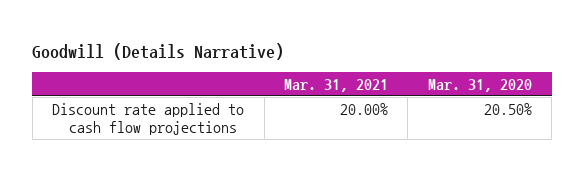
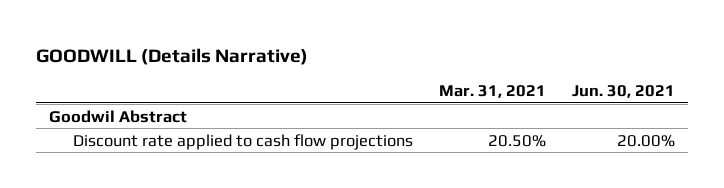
- Goodwill (Details Narrative)
+ GOODWILL (Details Narrative)
- | Mar. 31, 2021 | Mar. 31, 2020
+ | Mar. 31, 2021 | Jun. 30, 2021
- Discount rate applied to cash flow projections | 20.00% | 20.50%
+ Goodwil Abstract
+ Discount rate applied to cash flow projections | 20.50% | 20.00%

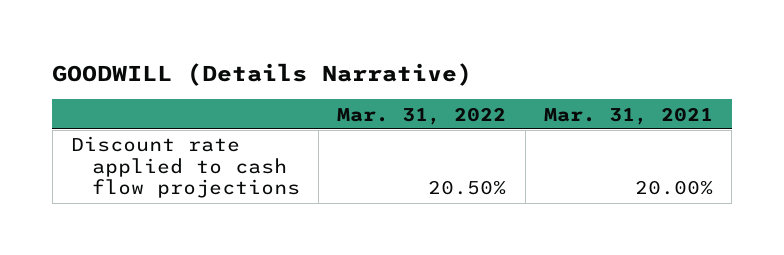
- | Mar. 31, 2021 | Jun. 30, 2021
+ | Mar. 31, 2022 | Mar. 31, 2021
- Goodwil Abstract
- Discount rate applied to cash flow projections | 20.50% | 20.00%
+ Discount rate applied to cash flow projections | 20.50% | 20.00%

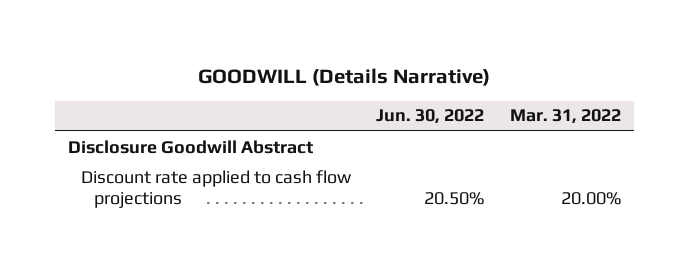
- | Mar. 31, 2022 | Mar. 31, 2021
+ | Jun. 30, 2022 | Mar. 31, 2022
- Discount rate applied to cash flow projections | 20.50% | 20.00%
+ Disclosure Goodwill Abstract
+ Discount rate applied to cash flow projections | 20.50% | 20.00%

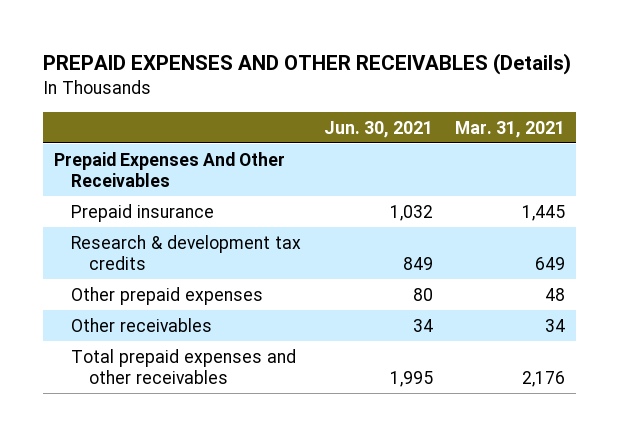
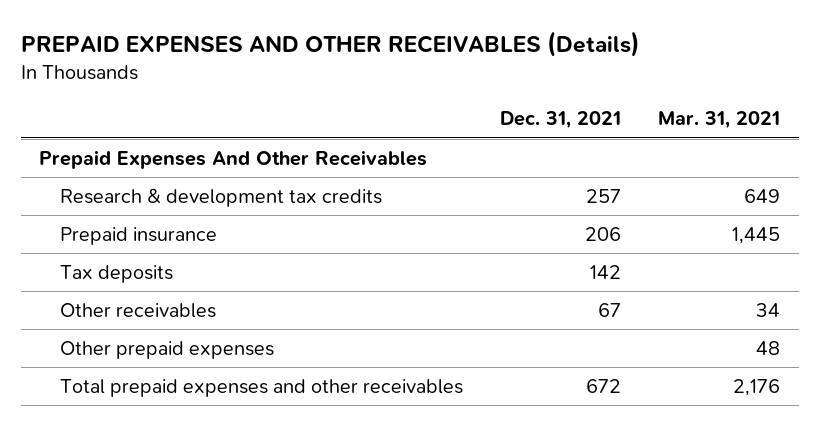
- | Jun. 30, 2021 | Mar. 31, 2021
+ | Dec. 31, 2021 | Mar. 31, 2021
moved down: Prepaid insurance | 206 | 1,445
+ Tax deposits | 142 |
moved down: Other prepaid expenses | | 48

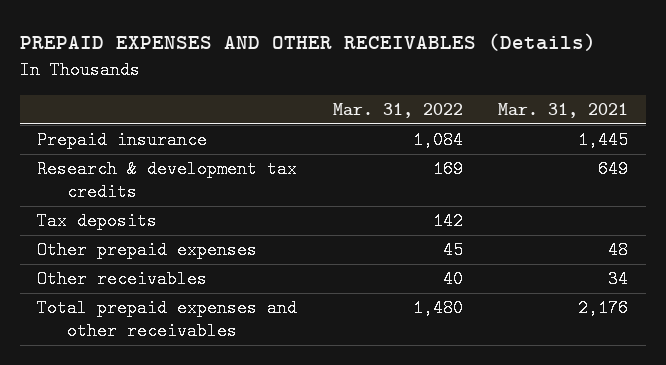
- | Dec. 31, 2021 | Mar. 31, 2021
+ | Mar. 31, 2022 | Mar. 31, 2021
- Prepaid Expenses And Other Receivables
moved down: Research & development tax credits | 169 | 649
moved down: Other receivables | 40 | 34

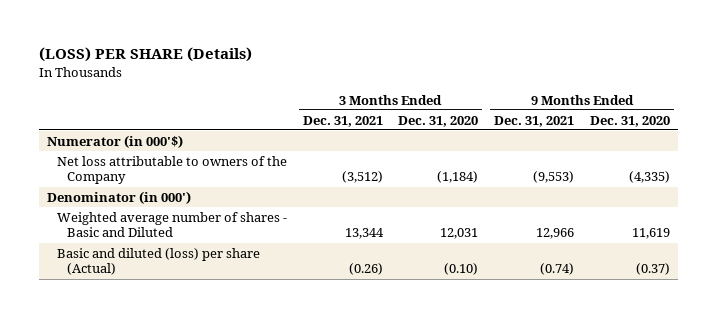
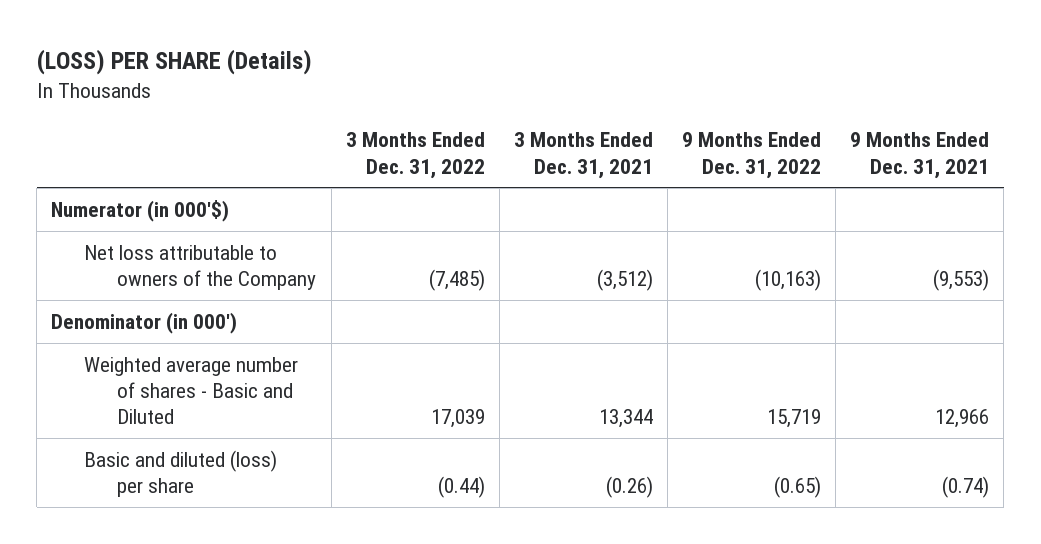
- | 3 Months Ended Dec. 31, 2021 | 3 Months Ended Dec. 31, 2020 | 9 Months Ended Dec. 31, 2021 | 9 Months Ended Dec. 31, 2020
+ | 3 Months Ended Dec. 31, 2022 | 3 Months Ended Dec. 31, 2021 | 9 Months Ended Dec. 31, 2022 | 9 Months Ended Dec. 31, 2021
- Basic and diluted (loss) per share (Actual) | (0.26) | (0.10) | (0.74) | (0.37)
+ Basic and diluted (loss) per share | (0.44) | (0.26) | (0.65) | (0.74)

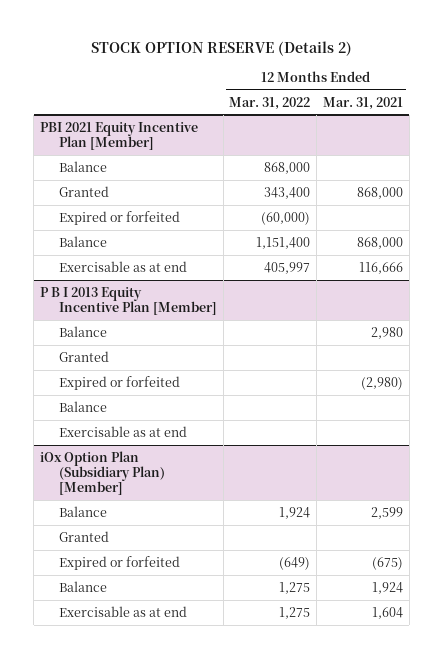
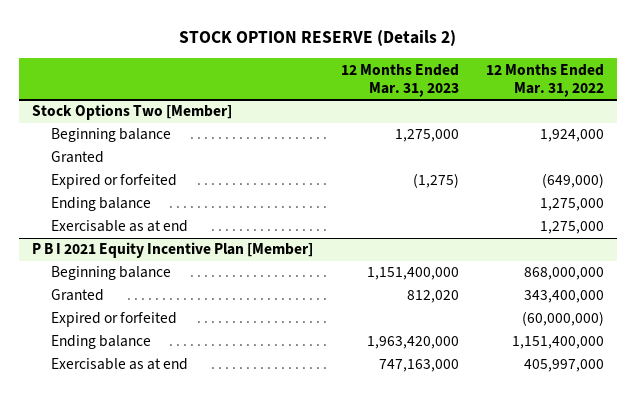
- | 12 Months Ended Mar. 31, 2022 | 12 Months Ended Mar. 31, 2021
+ | 12 Months Ended Mar. 31, 2023 | 12 Months Ended Mar. 31, 2022
- PBI 2021 Equity Incentive Plan [Member]
- Balance | 868,000 |
- Granted | 343,400 | 868,000
- Expired or forfeited | (60,000) |
- Balance | 1,151,400 | 868,000
- Exercisable as at end | 405,997 | 116,666
- P B I 2013 Equity Incentive Plan [Member]
- Balance | | 2,980
- Granted
- Expired or forfeited | | (2,980)
- Balance
- Exercisable as at end
- iOx Option Plan (Subsidiary Plan) [Member]
- Balance | 1,924 | 2,599
+ Stock Options Two [Member]
+ Beginning balance | 1,275,000 | 1,924,000
- Expired or forfeited | (649) | (675)
- Balance | 1,275 | 1,924
- Exercisable as at end | 1,275 | 1,604
+ Expired or forfeited | (1,275) | (649,000)
+ Ending balance | | 1,275,000
+ Exercisable as at end | | 1,275,000
+ P B I 2021 Equity Incentive Plan [Member]
+ Beginning balance | 1,151,400,000 | 868,000,000
+ Granted | 812,020 | 343,400,000
+ Expired or forfeited | | (60,000,000)
+ Ending balance | 1,963,420,000 | 1,151,400,000
+ Exercisable as at end | 747,163,000 | 405,997,000

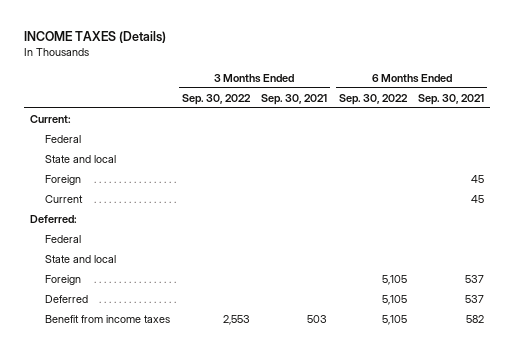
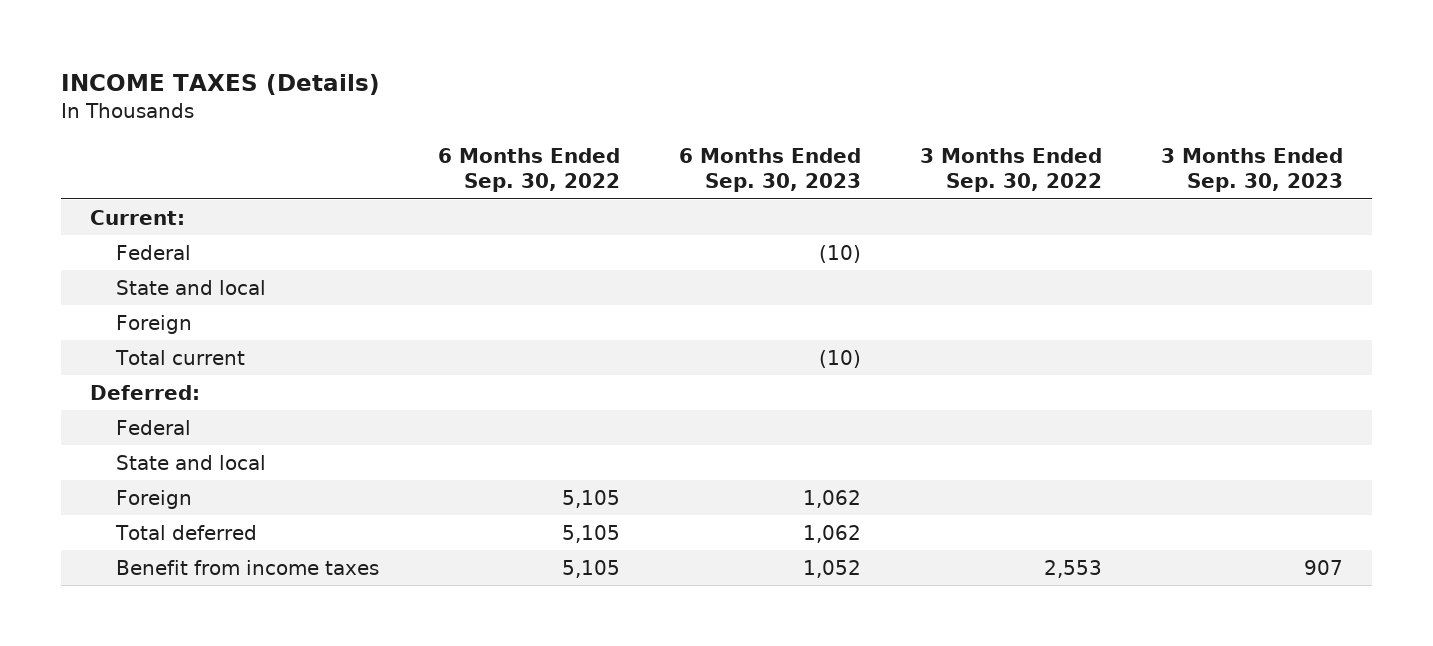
- | 3 Months Ended Sep. 30, 2022 | 3 Months Ended Sep. 30, 2021 | 6 Months Ended Sep. 30, 2022 | 6 Months Ended Sep. 30, 2021
+ | 6 Months Ended Sep. 30, 2022 | 6 Months Ended Sep. 30, 2023 | 3 Months Ended Sep. 30, 2022 | 3 Months Ended Sep. 30, 2023
- Current | | | | 45
+ Total current | | (10) | |
- Deferred | | | 5,105 | 537
+ Total deferred | 5,105 | 1,062 | |

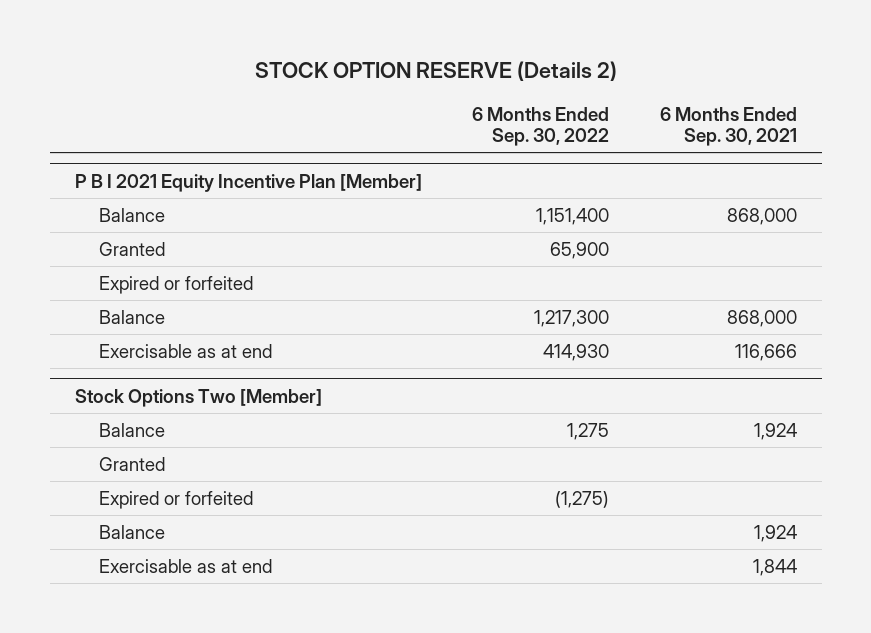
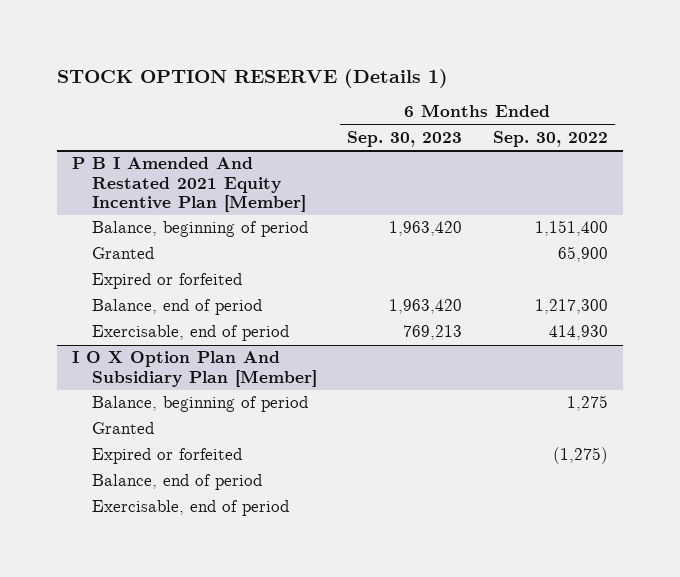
- STOCK OPTION RESERVE (Details 2)
+ STOCK OPTION RESERVE (Details 1)
- | 6 Months Ended Sep. 30, 2022 | 6 Months Ended Sep. 30, 2021
+ | 6 Months Ended Sep. 30, 2023 | 6 Months Ended Sep. 30, 2022
- P B I 2021 Equity Incentive Plan [Member]
- Balance | 1,151,400 | 868,000
+ P B I Amended And Restated 2021 Equity Incentive Plan [Member]
+ Balance, beginning of period | 1,963,420 | 1,151,400
- Balance | 1,217,300 | 868,000
- Exercisable as at end | 414,930 | 116,666
- Stock Options Two [Member]
- Balance | 1,275 | 1,924
+ Balance, end of period | 1,963,420 | 1,217,300
+ Exercisable, end of period | 769,213 | 414,930
+ I O X Option Plan And Subsidiary Plan [Member]
+ Balance, beginning of period | | 1,275
- Balance | | 1,924
- Exercisable as at end | | 1,844
+ Balance, end of period
+ Exercisable, end of period

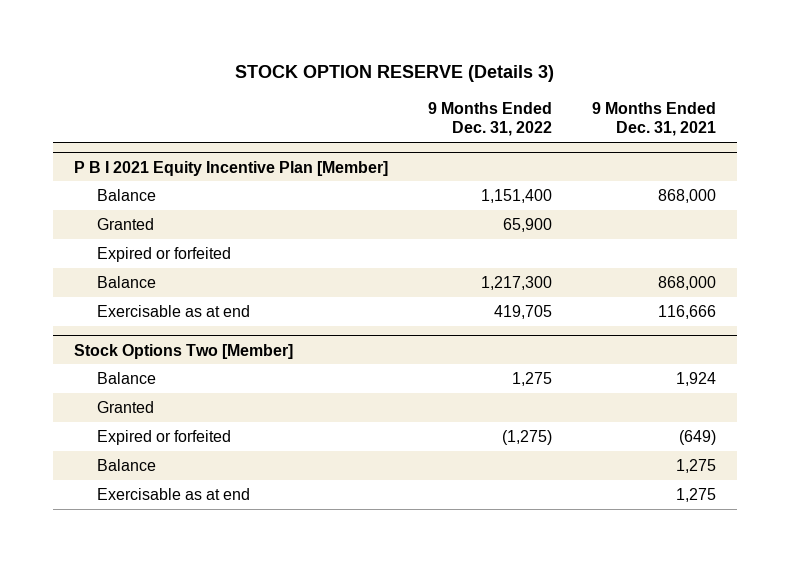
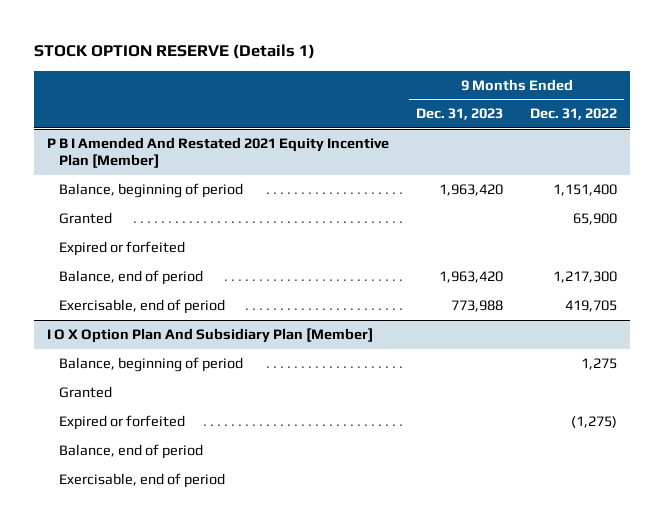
- STOCK OPTION RESERVE (Details 3)
+ STOCK OPTION RESERVE (Details 1)
- | 9 Months Ended Dec. 31, 2022 | 9 Months Ended Dec. 31, 2021
+ | 9 Months Ended Dec. 31, 2023 | 9 Months Ended Dec. 31, 2022
- P B I 2021 Equity Incentive Plan [Member]
- Balance | 1,151,400 | 868,000
+ P B I Amended And Restated 2021 Equity Incentive Plan [Member]
+ Balance, beginning of period | 1,963,420 | 1,151,400
- Balance | 1,217,300 | 868,000
- Exercisable as at end | 419,705 | 116,666
- Stock Options Two [Member]
- Balance | 1,275 | 1,924
+ Balance, end of period | 1,963,420 | 1,217,300
+ Exercisable, end of period | 773,988 | 419,705
+ I O X Option Plan And Subsidiary Plan [Member]
+ Balance, beginning of period | | 1,275
- Balance | | 1,275
- Exercisable as at end | | 1,275
+ Balance, end of period
+ Exercisable, end of period

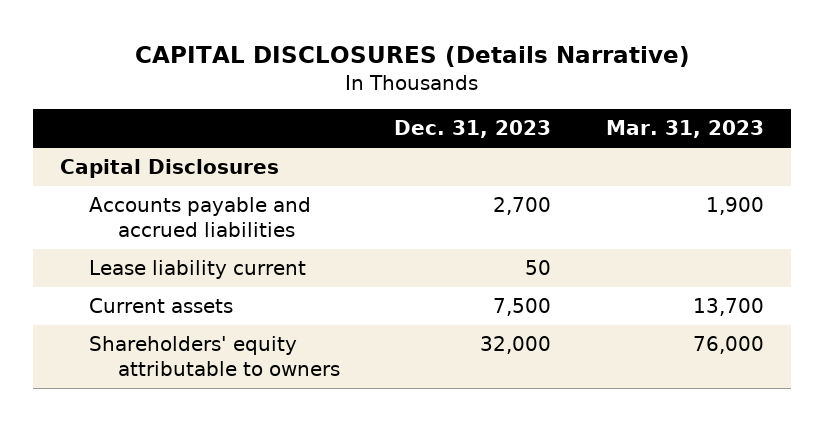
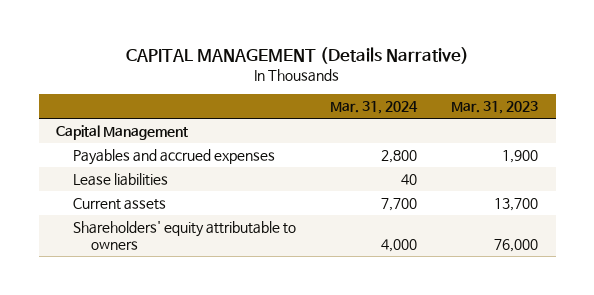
- CAPITAL DISCLOSURES (Details Narrative)
+ CAPITAL MANAGEMENT (Details Narrative)
- | Dec. 31, 2023 | Mar. 31, 2023
+ | Mar. 31, 2024 | Mar. 31, 2023
- Capital Disclosures
- Accounts payable and accrued liabilities | 2,700 | 1,900
- Lease liability current | 50 |
+ Capital Management
+ Payables and accrued expenses | 2,800 | 1,900
+ Lease liabilities | 40 |

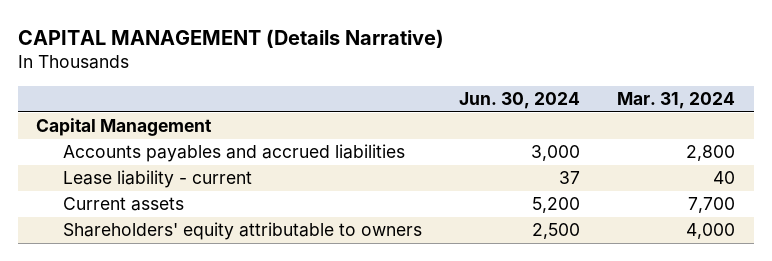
- | Mar. 31, 2024 | Mar. 31, 2023
+ | Jun. 30, 2024 | Mar. 31, 2024
- Payables and accrued expenses | 2,800 | 1,900
- Lease liabilities | 40 |
+ Accounts payables and accrued liabilities | 3,000 | 2,800
+ Lease liability - current | 37 | 40

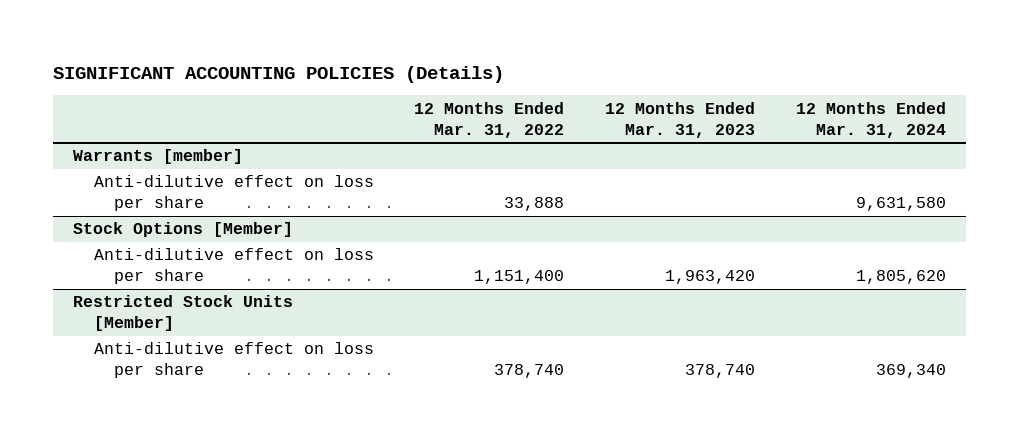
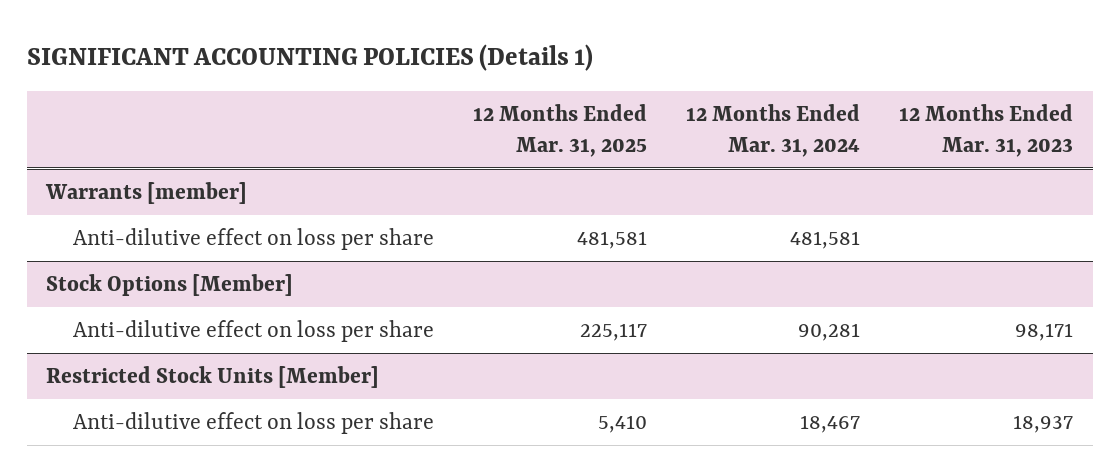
- SIGNIFICANT ACCOUNTING POLICIES (Details)
+ SIGNIFICANT ACCOUNTING POLICIES (Details 1)
- | 12 Months Ended Mar. 31, 2022 | 12 Months Ended Mar. 31, 2023 | 12 Months Ended Mar. 31, 2024
+ | 12 Months Ended Mar. 31, 2025 | 12 Months Ended Mar. 31, 2024 | 12 Months Ended Mar. 31, 2023
@ Warrants [member]
- Anti-dilutive effect on loss per share | 33,888 | | 9,631,580
+ Anti-dilutive effect on loss per share | 481,581 | 481,581 |
@ Stock Options [Member]
- Anti-dilutive effect on loss per share | 1,151,400 | 1,963,420 | 1,805,620
+ Anti-dilutive effect on loss per share | 225,117 | 90,281 | 98,171
@ Restricted Stock Units [Member]
- Anti-dilutive effect on loss per share | 378,740 | 378,740 | 369,340
+ Anti-dilutive effect on loss per share | 5,410 | 18,467 | 18,937

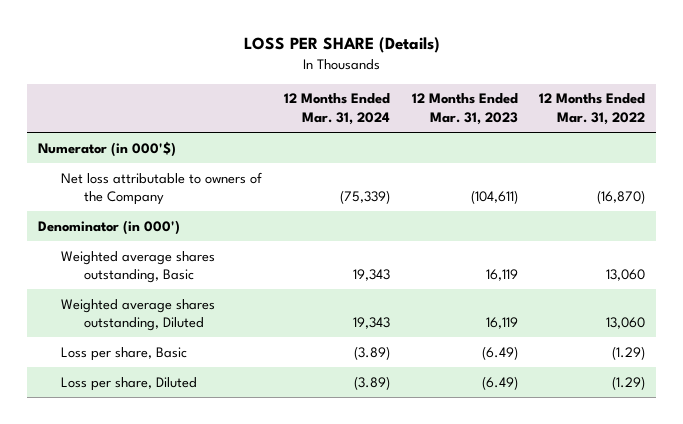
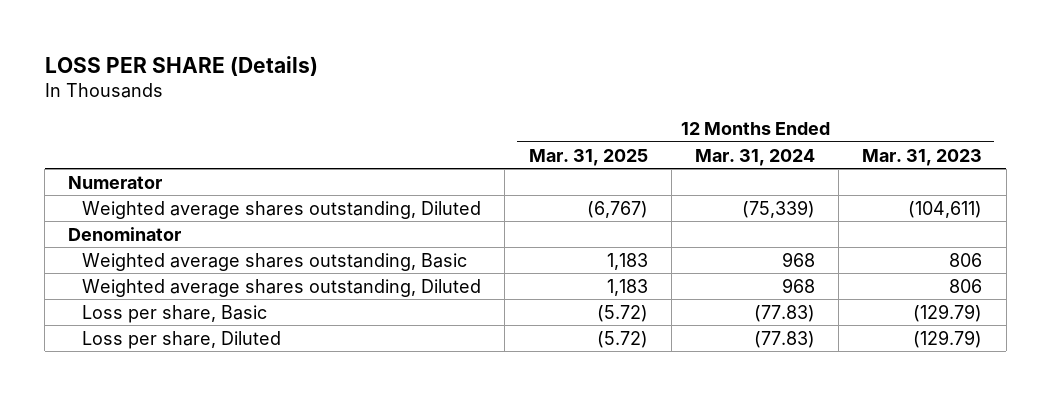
- | 12 Months Ended Mar. 31, 2024 | 12 Months Ended Mar. 31, 2023 | 12 Months Ended Mar. 31, 2022
+ | 12 Months Ended Mar. 31, 2025 | 12 Months Ended Mar. 31, 2024 | 12 Months Ended Mar. 31, 2023
- Numerator (in 000'$)
- Net loss attributable to owners of the Company | (75,339) | (104,611) | (16,870)
- Denominator (in 000')
- Weighted average shares outstanding, Basic | 19,343 | 16,119 | 13,060
- Weighted average shares outstanding, Diluted | 19,343 | 16,119 | 13,060
- Loss per share, Basic | (3.89) | (6.49) | (1.29)
- Loss per share, Diluted | (3.89) | (6.49) | (1.29)
+ Numerator
+ Weighted average shares outstanding, Diluted | (6,767) | (75,339) | (104,611)
+ Denominator
+ Weighted average shares outstanding, Basic | 1,183 | 968 | 806
+ Weighted average shares outstanding, Diluted | 1,183 | 968 | 806
+ Loss per share, Basic | (5.72) | (77.83) | (129.79)
+ Loss per share, Diluted | (5.72) | (77.83) | (129.79)

